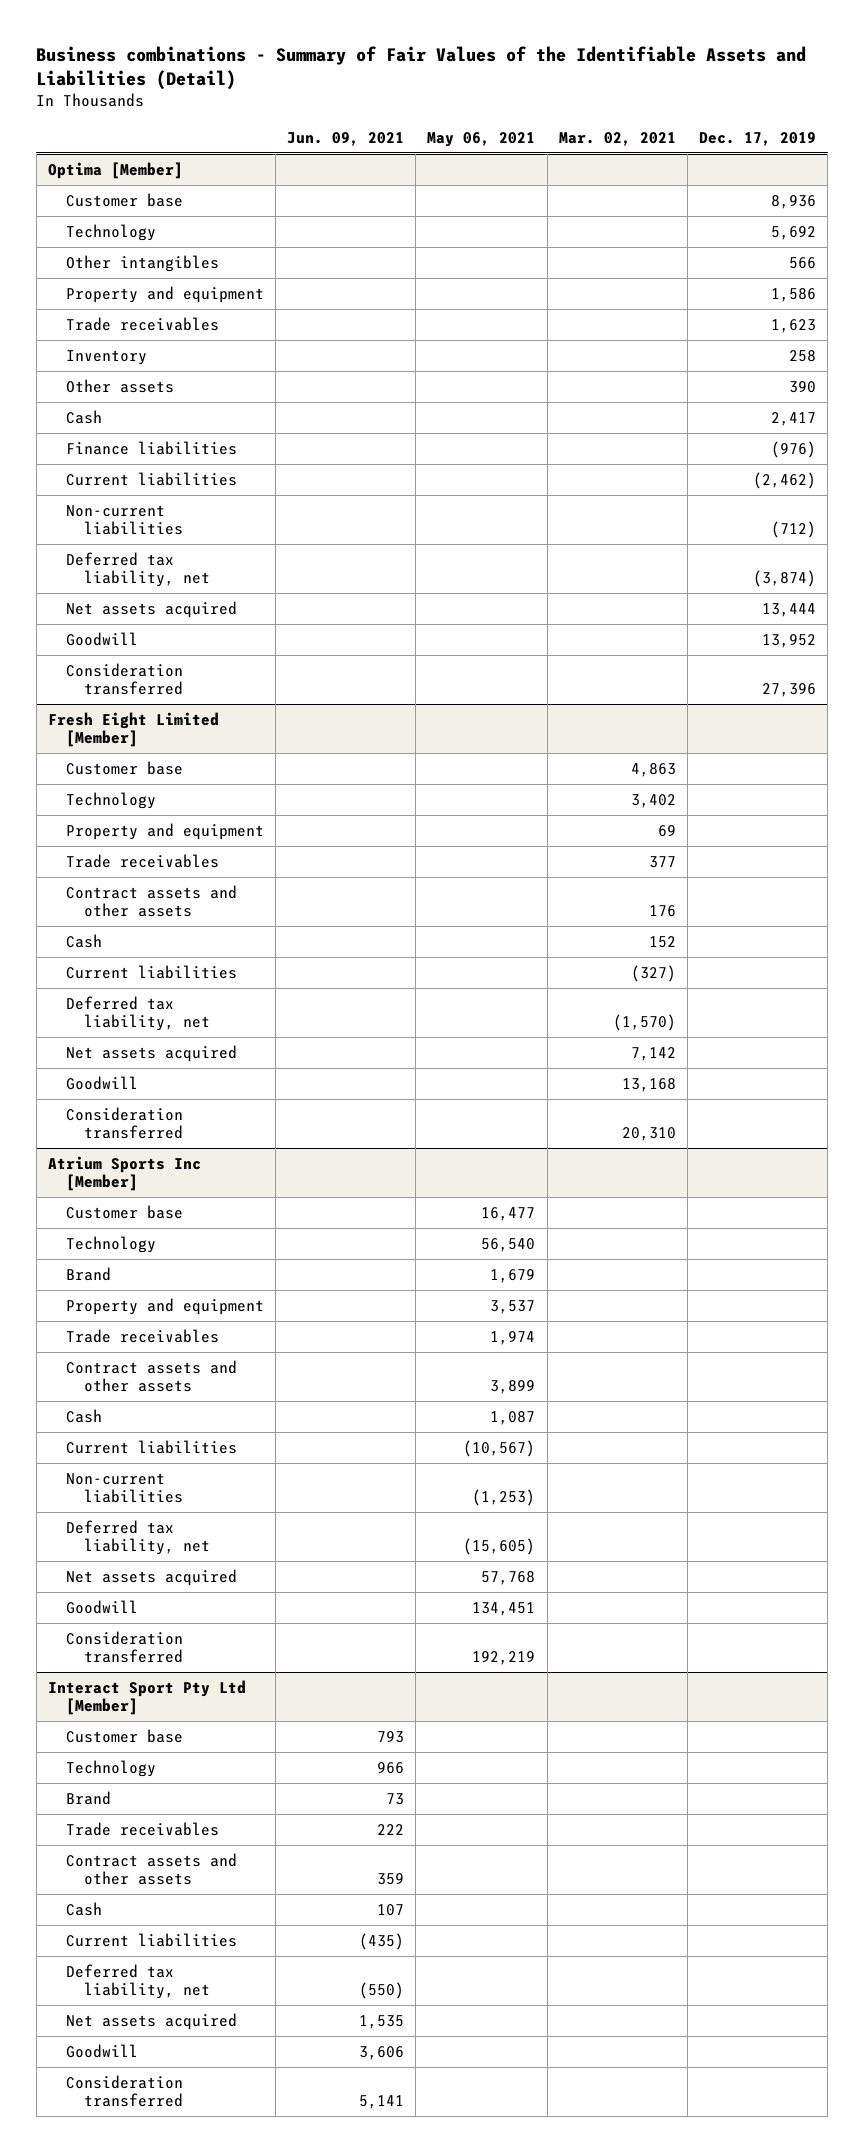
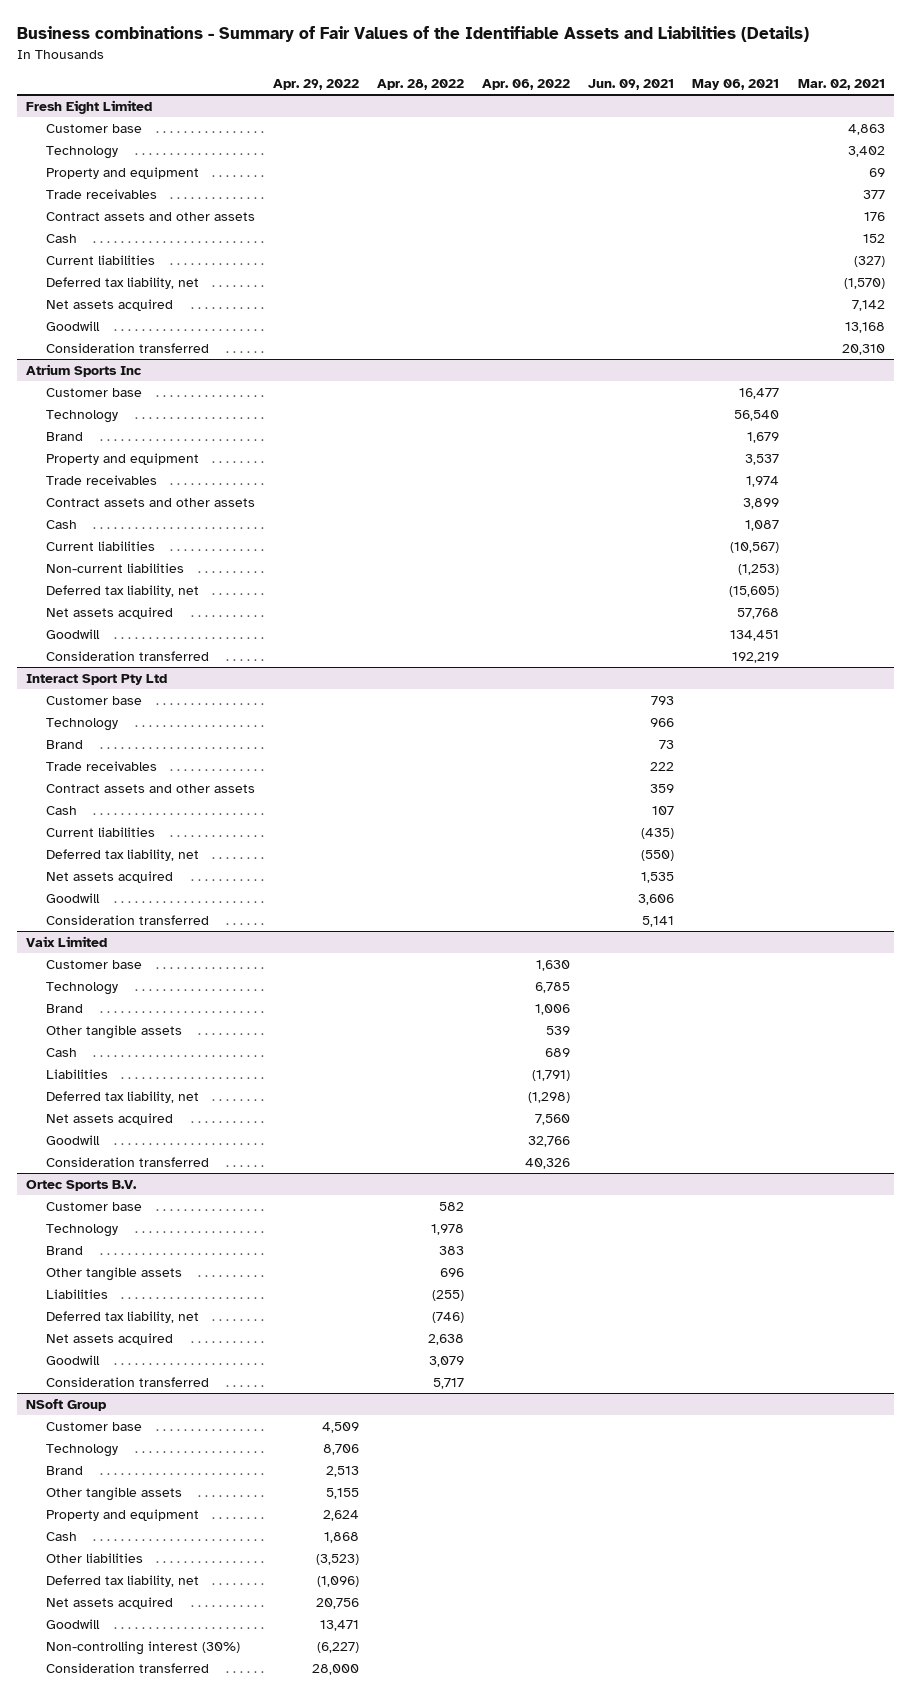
- Business combinations - Summary of Fair Values of the Identifiable Assets and Liabilities (Detail)
+ Business combinations - Summary of Fair Values of the Identifiable Assets and Liabilities (Details)
- | Jun. 09, 2021 | May 06, 2021 | Mar. 02, 2021 | Dec. 17, 2019
+ | Apr. 29, 2022 | Apr. 28, 2022 | Apr. 06, 2022 | Jun. 09, 2021 | May 06, 2021 | Mar. 02, 2021
- Optima [Member]
- Customer base | | | | 8,936
- Technology | | | | 5,692
- Other intangibles | | | | 566
- Property and equipment | | | | 1,586
- Trade receivables | | | | 1,623
- Inventory | | | | 258
- Other assets | | | | 390
- Cash | | | | 2,417
- Finance liabilities | | | | (976)
- Current liabilities | | | | (2,462)
- Non-current liabilities | | | | (712)
- Deferred tax liability, net | | | | (3,874)
- Net assets acquired | | | | 13,444
- Goodwill | | | | 13,952
- Consideration transferred | | | | 27,396
- Fresh Eight Limited [Member]
+ Fresh Eight Limited
- Atrium Sports Inc [Member]
+ Atrium Sports Inc
- Interact Sport Pty Ltd [Member]
+ Interact Sport Pty Ltd
+ Vaix Limited
+ Customer base | | | 1,630 | | |
+ Technology | | | 6,785 | | |
+ Brand | | | 1,006 | | |
+ Other tangible assets | | | 539 | | |
+ Cash | | | 689 | | |
+ Liabilities | | | (1,791) | | |
+ Deferred tax liability, net | | | (1,298) | | |
+ Net assets acquired | | | 7,560 | | |
+ Goodwill | | | 32,766 | | |
+ Consideration transferred | | | 40,326 | | |
+ Ortec Sports B.V.
+ Customer base | | 582 | | | |
+ Technology | | 1,978 | | | |
+ Brand | | 383 | | | |
+ Other tangible assets | | 696 | | | |
+ Liabilities | | (255) | | | |
+ Deferred tax liability, net | | (746) | | | |
+ Net assets acquired | | 2,638 | | | |
+ Goodwill | | 3,079 | | | |
+ Consideration transferred | | 5,717 | | | |
+ NSoft Group
+ Customer base | 4,509 | | | | |
+ Technology | 8,706 | | | | |
+ Brand | 2,513 | | | | |
+ Other tangible assets | 5,155 | | | | |
+ Property and equipment | 2,624 | | | | |
+ Cash | 1,868 | | | | |
+ Other liabilities | (3,523) | | | | |
+ Deferred tax liability, net | (1,096) | | | | |
+ Net assets acquired | 20,756 | | | | |
+ Goodwill | 13,471 | | | | |
+ Non-controlling interest (30%) | (6,227) | | | | |
+ Consideration transferred | 28,000 | | | | |

